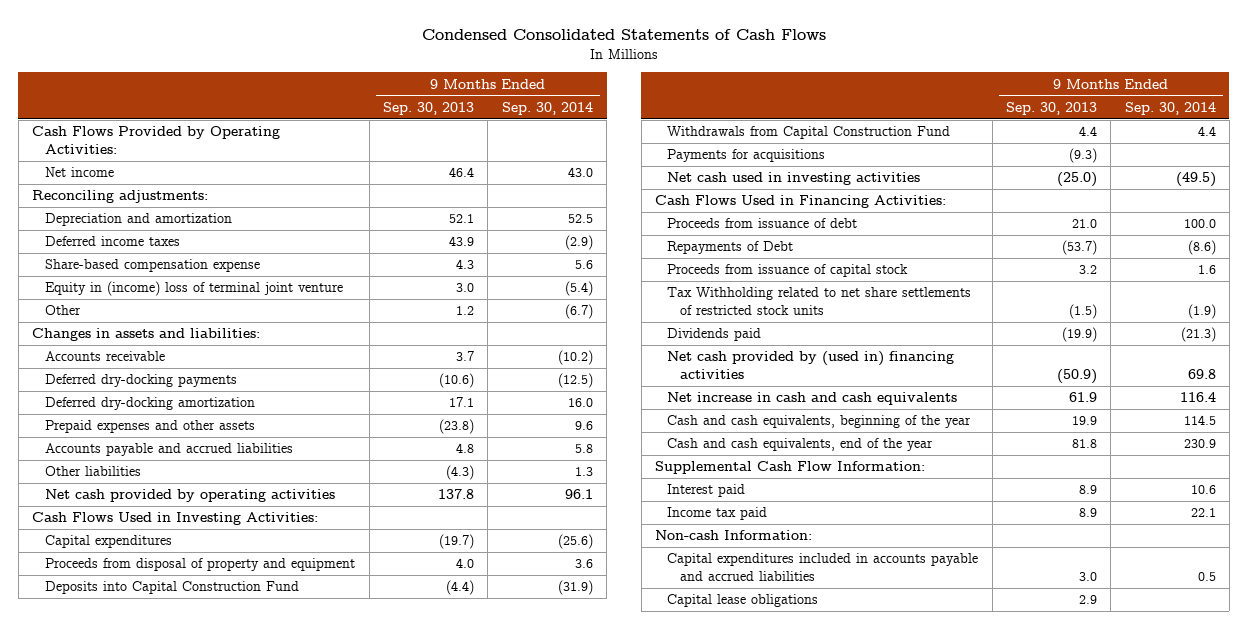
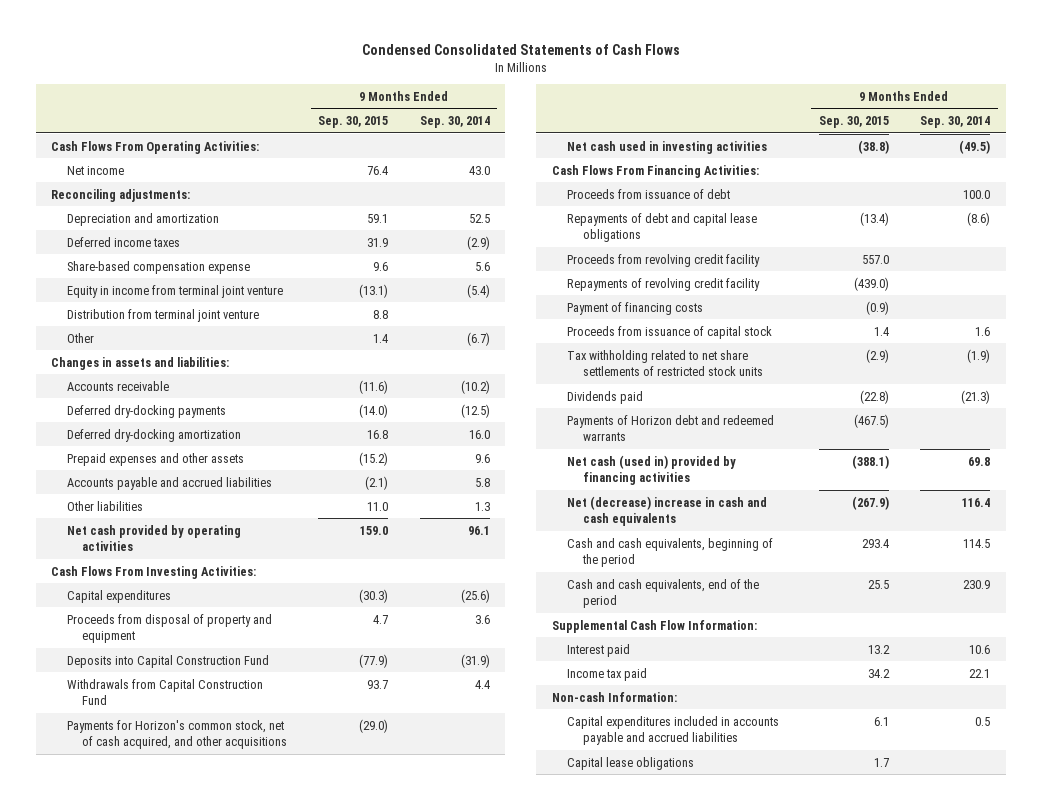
- | 9 Months Ended Sep. 30, 2013 | 9 Months Ended Sep. 30, 2014
+ | 9 Months Ended Sep. 30, 2015 | 9 Months Ended Sep. 30, 2014
- Cash Flows Provided by Operating Activities:
+ Cash Flows From Operating Activities:
- Equity in (income) loss of terminal joint venture | 3.0 | (5.4)
+ Equity in income from terminal joint venture | (13.1) | (5.4)
+ Distribution from terminal joint venture | 8.8 |
- Cash Flows Used in Investing Activities:
+ Cash Flows From Investing Activities:
- Payments for acquisitions | (9.3) |
+ Payments for Horizon's common stock, net of cash acquired, and other acquisitions | (29.0) |
- Cash Flows Used in Financing Activities:
+ Cash Flows From Financing Activities:
- Repayments of Debt | (53.7) | (8.6)
+ Repayments of debt and capital lease obligations | (13.4) | (8.6)
+ Proceeds from revolving credit facility | 557.0 |
+ Repayments of revolving credit facility | (439.0) |
+ Payment of financing costs | (0.9) |
- Tax Withholding related to net share settlements of restricted stock units | (1.5) | (1.9)
+ Tax withholding related to net share settlements of restricted stock units | (2.9) | (1.9)
- Net cash provided by (used in) financing activities | (50.9) | 69.8
- Net increase in cash and cash equivalents | 61.9 | 116.4
- Cash and cash equivalents, beginning of the year | 19.9 | 114.5
- Cash and cash equivalents, end of the year | 81.8 | 230.9
+ Payments of Horizon debt and redeemed warrants | (467.5) |
+ Net cash (used in) provided by financing activities | (388.1) | 69.8
+ Net (decrease) increase in cash and cash equivalents | (267.9) | 116.4
+ Cash and cash equivalents, beginning of the period | 293.4 | 114.5
+ Cash and cash equivalents, end of the period | 25.5 | 230.9

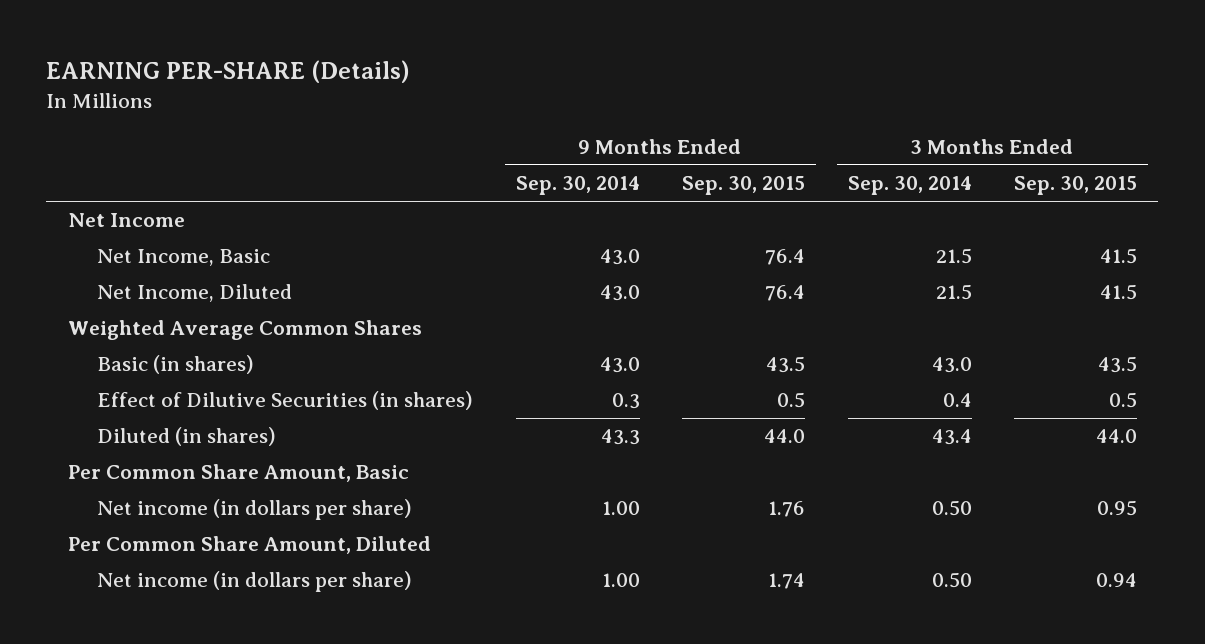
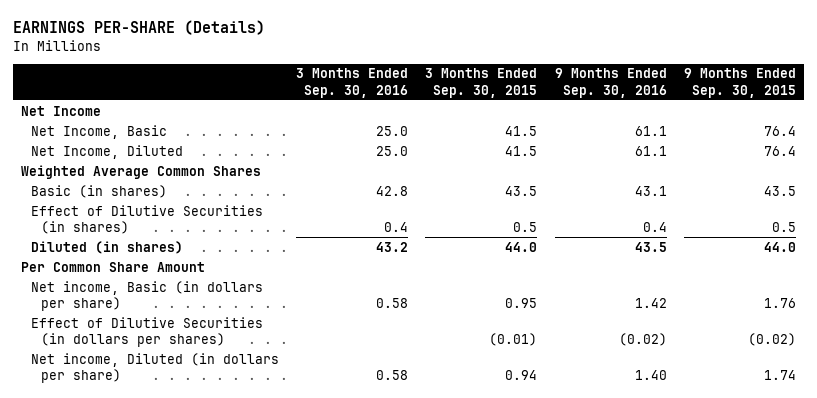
- EARNING PER-SHARE (Details)
+ EARNINGS PER-SHARE (Details)
- | 9 Months Ended Sep. 30, 2014 | 9 Months Ended Sep. 30, 2015 | 3 Months Ended Sep. 30, 2014 | 3 Months Ended Sep. 30, 2015
+ | 3 Months Ended Sep. 30, 2016 | 3 Months Ended Sep. 30, 2015 | 9 Months Ended Sep. 30, 2016 | 9 Months Ended Sep. 30, 2015
- Per Common Share Amount, Basic
- Net income (in dollars per share) | 1.00 | 1.76 | 0.50 | 0.95
- Per Common Share Amount, Diluted
- Net income (in dollars per share) | 1.00 | 1.74 | 0.50 | 0.94
+ Per Common Share Amount
+ Net income, Basic (in dollars per share) | 0.58 | 0.95 | 1.42 | 1.76
+ Effect of Dilutive Securities (in dollars per shares) | | (0.01) | (0.02) | (0.02)
+ Net income, Diluted (in dollars per share) | 0.58 | 0.94 | 1.40 | 1.74

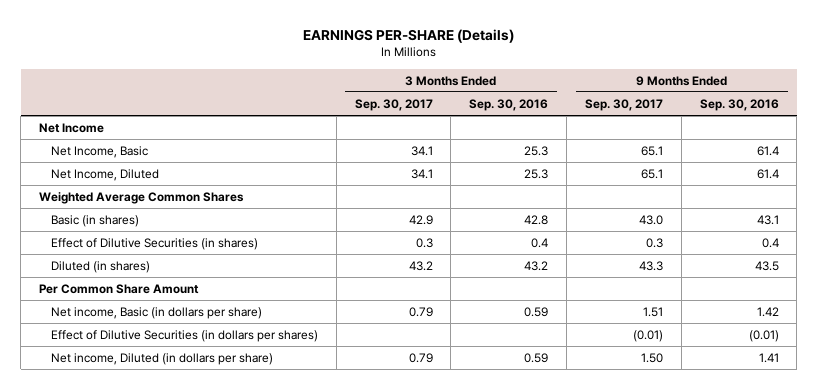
- | 3 Months Ended Sep. 30, 2016 | 3 Months Ended Sep. 30, 2015 | 9 Months Ended Sep. 30, 2016 | 9 Months Ended Sep. 30, 2015
+ | 3 Months Ended Sep. 30, 2017 | 3 Months Ended Sep. 30, 2016 | 9 Months Ended Sep. 30, 2017 | 9 Months Ended Sep. 30, 2016
- Net Income, Basic | 25.0 | 41.5 | 61.1 | 76.4
- Net Income, Diluted | 25.0 | 41.5 | 61.1 | 76.4
+ Net Income, Basic | 34.1 | 25.3 | 65.1 | 61.4
+ Net Income, Diluted | 34.1 | 25.3 | 65.1 | 61.4
- Net income, Basic (in dollars per share) | 0.58 | 0.95 | 1.42 | 1.76
- Effect of Dilutive Securities (in dollars per shares) | | (0.01) | (0.02) | (0.02)
- Net income, Diluted (in dollars per share) | 0.58 | 0.94 | 1.40 | 1.74
+ Net income, Basic (in dollars per share) | 0.79 | 0.59 | 1.51 | 1.42
+ Effect of Dilutive Securities (in dollars per shares) | | | (0.01) | (0.01)
+ Net income, Diluted (in dollars per share) | 0.79 | 0.59 | 1.50 | 1.41

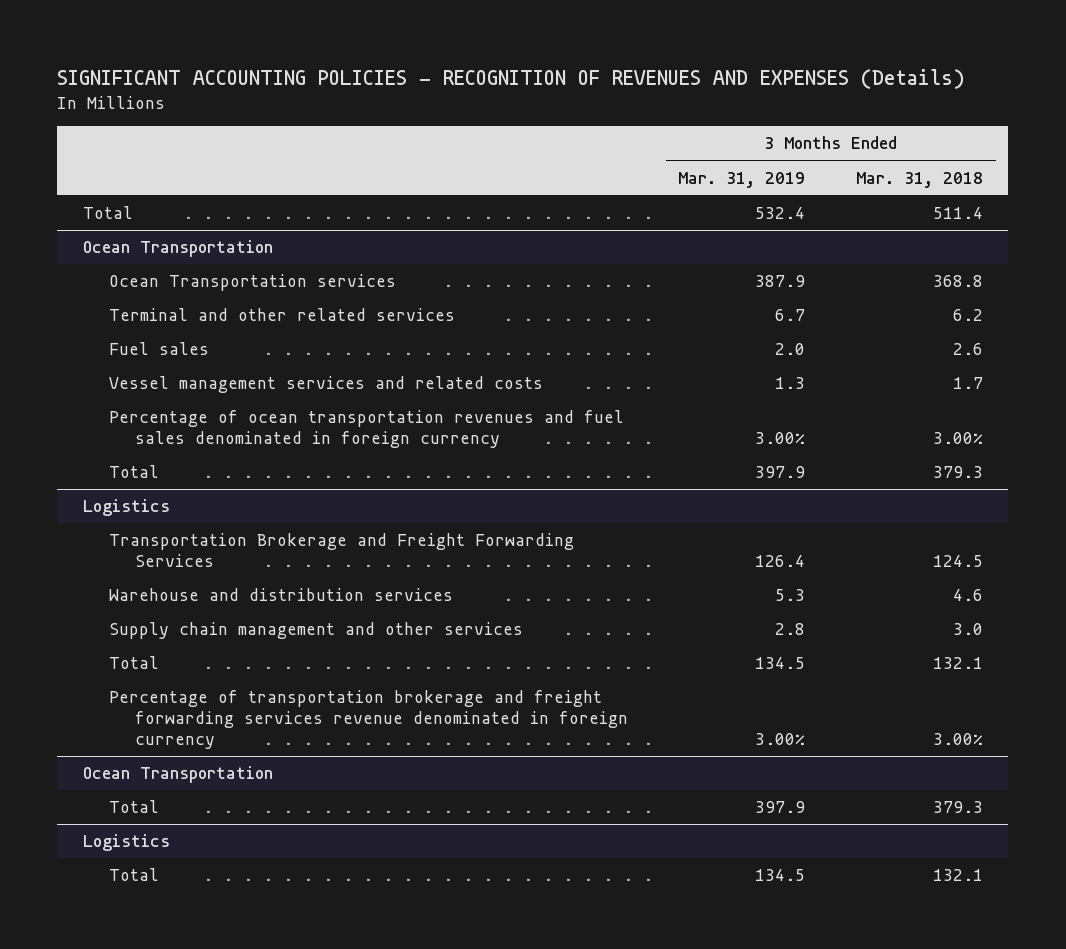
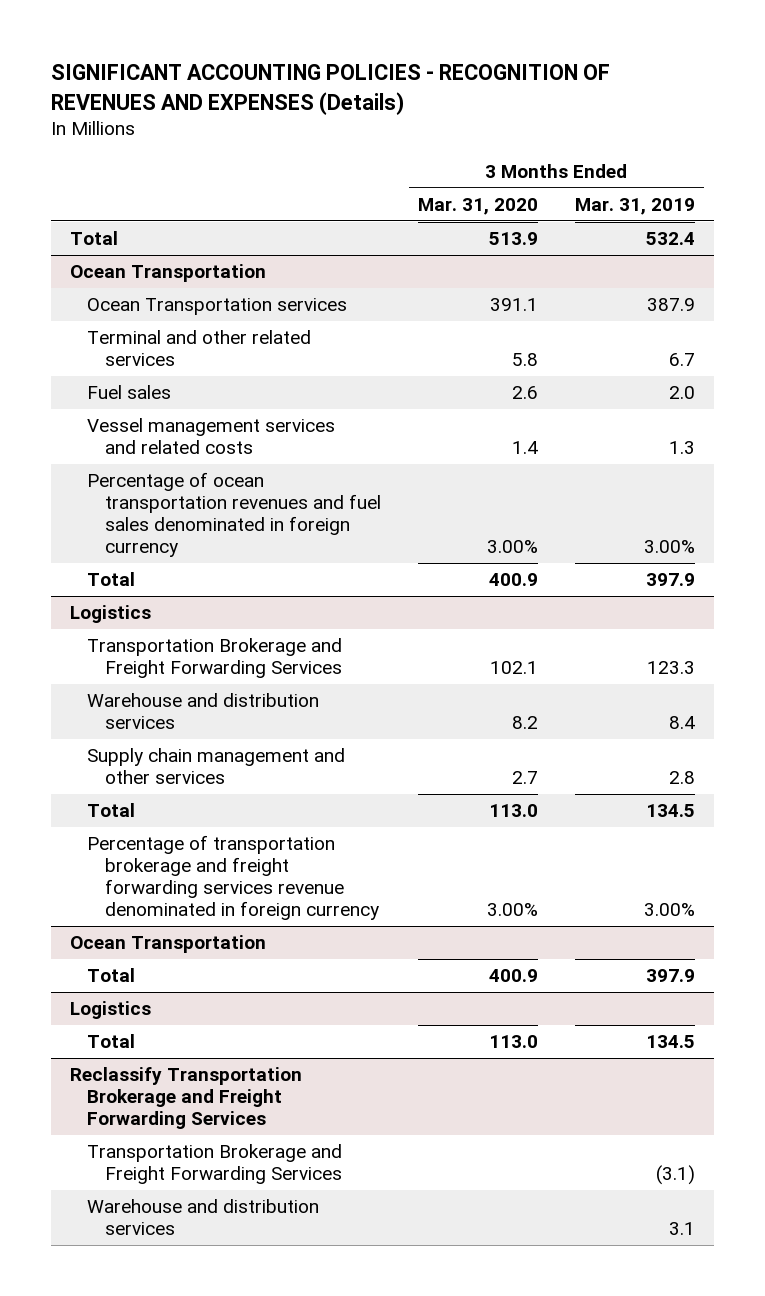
- | 3 Months Ended Mar. 31, 2019 | 3 Months Ended Mar. 31, 2018
+ | 3 Months Ended Mar. 31, 2020 | 3 Months Ended Mar. 31, 2019
@ Logistics
- Transportation Brokerage and Freight Forwarding Services | 126.4 | 124.5
- Warehouse and distribution services | 5.3 | 4.6
+ Transportation Brokerage and Freight Forwarding Services | 102.1 | 123.3
+ Warehouse and distribution services | 8.2 | 8.4
+ Reclassify Transportation Brokerage and Freight Forwarding Services
+ Transportation Brokerage and Freight Forwarding Services | | (3.1)
+ Warehouse and distribution services | | 3.1

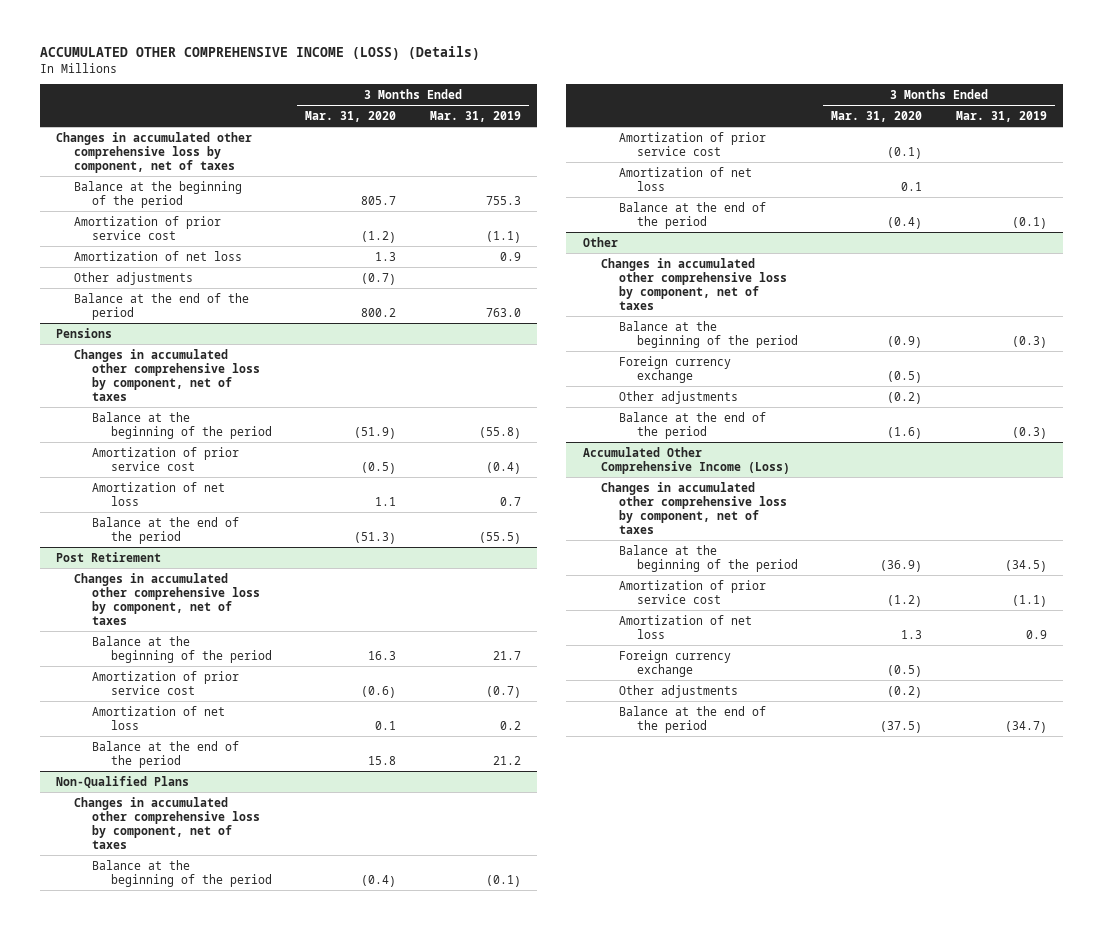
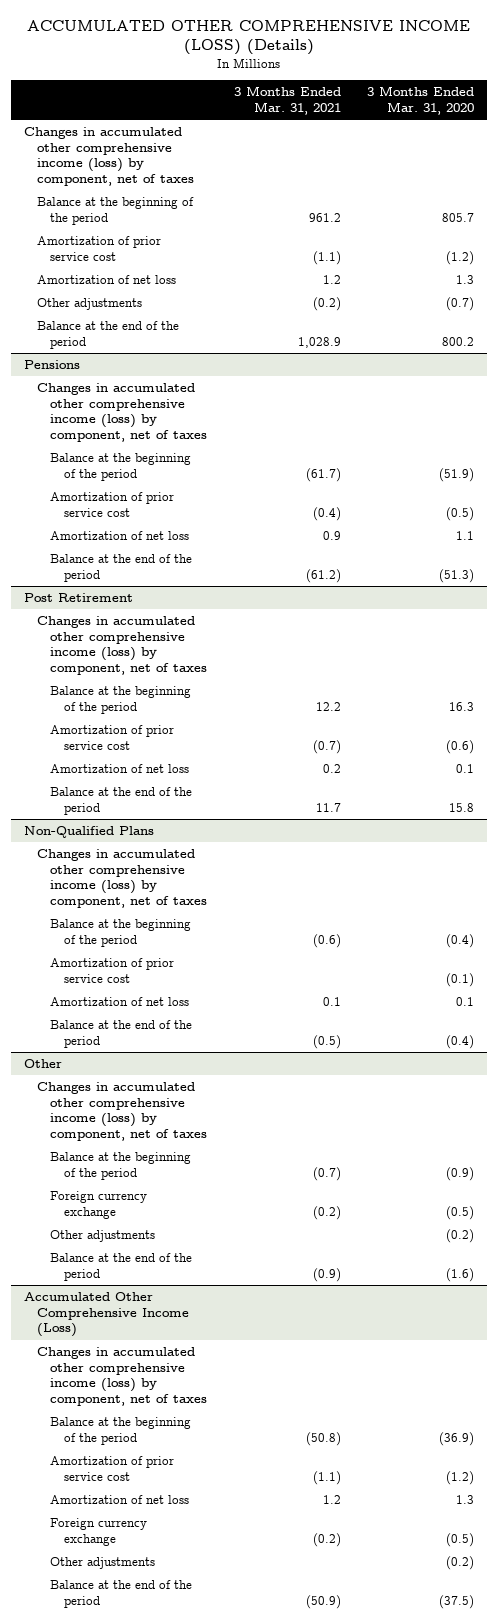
- | 3 Months Ended Mar. 31, 2020 | 3 Months Ended Mar. 31, 2019
+ | 3 Months Ended Mar. 31, 2021 | 3 Months Ended Mar. 31, 2020
- Changes in accumulated other comprehensive loss by component, net of taxes
+ Changes in accumulated other comprehensive income (loss) by component, net of taxes
@ Pensions
- Changes in accumulated other comprehensive loss by component, net of taxes
+ Changes in accumulated other comprehensive income (loss) by component, net of taxes
@ Post Retirement
- Changes in accumulated other comprehensive loss by component, net of taxes
+ Changes in accumulated other comprehensive income (loss) by component, net of taxes
@ Non-Qualified Plans
- Changes in accumulated other comprehensive loss by component, net of taxes
+ Changes in accumulated other comprehensive income (loss) by component, net of taxes
@ Other
- Changes in accumulated other comprehensive loss by component, net of taxes
+ Changes in accumulated other comprehensive income (loss) by component, net of taxes
@ Accumulated Other Comprehensive Income (Loss)
- Changes in accumulated other comprehensive loss by component, net of taxes
+ Changes in accumulated other comprehensive income (loss) by component, net of taxes

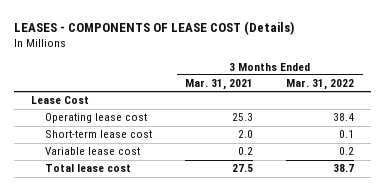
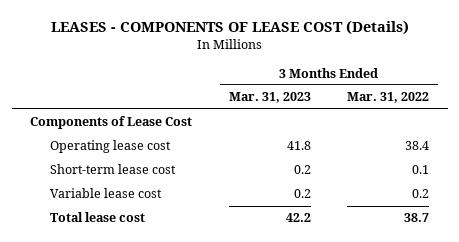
- | 3 Months Ended Mar. 31, 2021 | 3 Months Ended Mar. 31, 2022
+ | 3 Months Ended Mar. 31, 2023 | 3 Months Ended Mar. 31, 2022
- Lease Cost
+ Components of Lease Cost

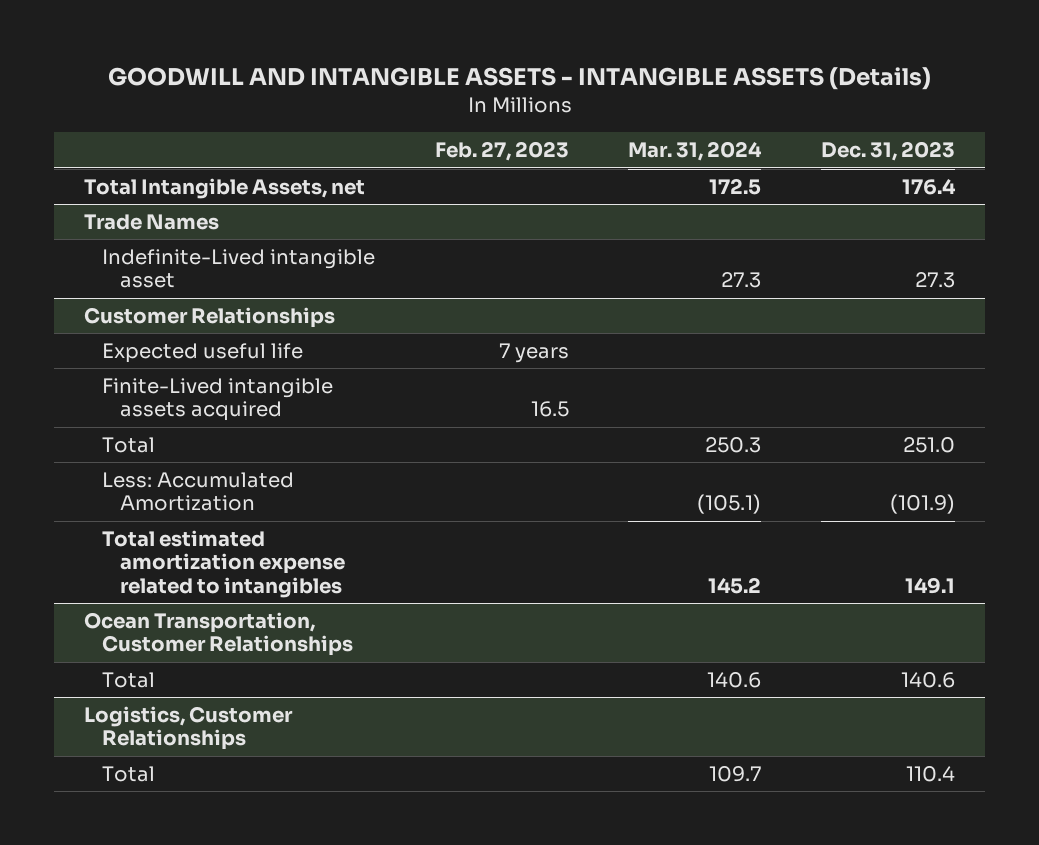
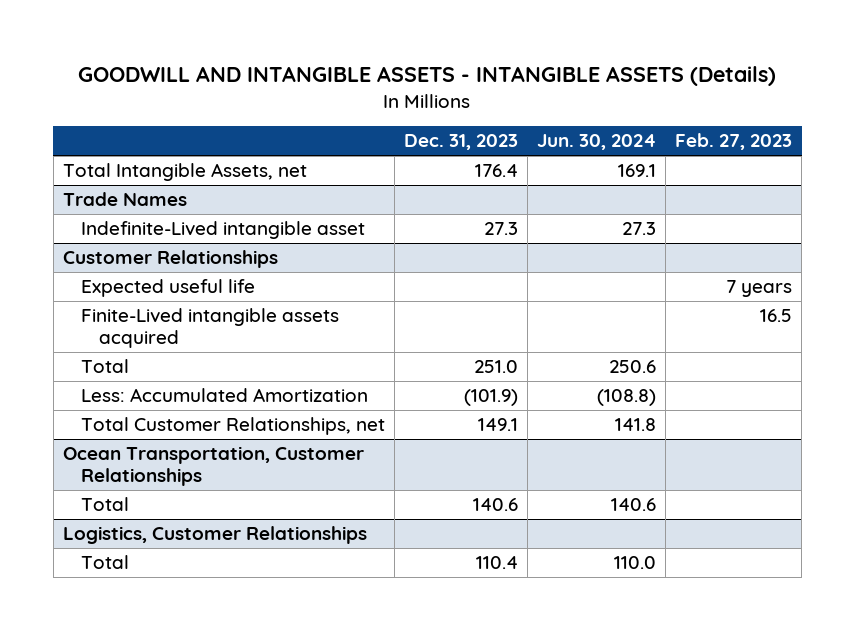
- | Feb. 27, 2023 | Mar. 31, 2024 | Dec. 31, 2023
+ | Dec. 31, 2023 | Jun. 30, 2024 | Feb. 27, 2023
@ Customer Relationships
- Total estimated amortization expense related to intangibles | | 145.2 | 149.1
+ Total Customer Relationships, net | 149.1 | 141.8 |

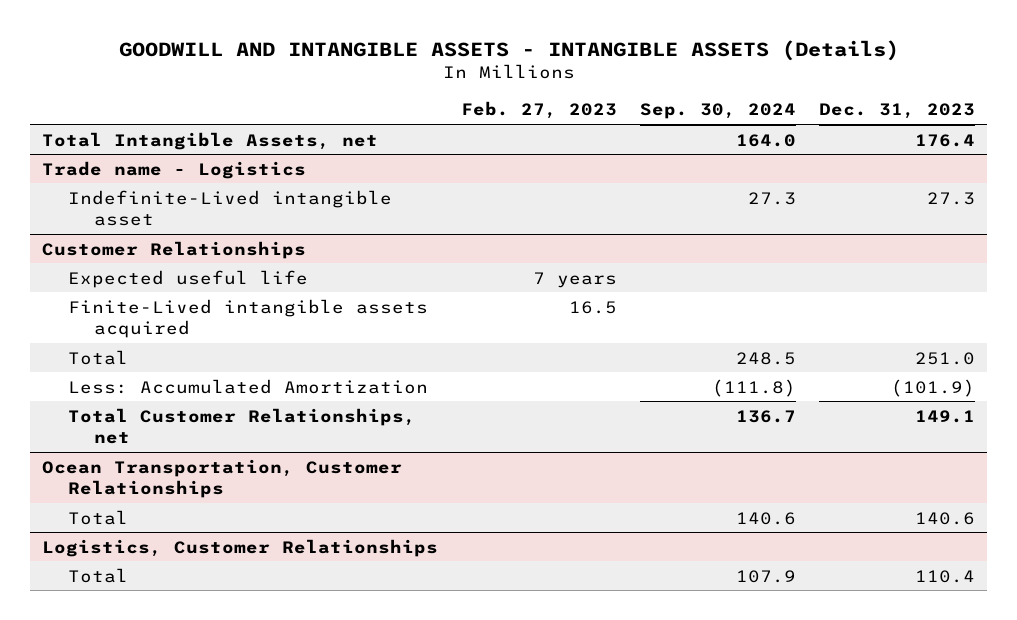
- | Dec. 31, 2023 | Jun. 30, 2024 | Feb. 27, 2023
+ | Feb. 27, 2023 | Sep. 30, 2024 | Dec. 31, 2023
- Trade Names
+ Trade name - Logistics

